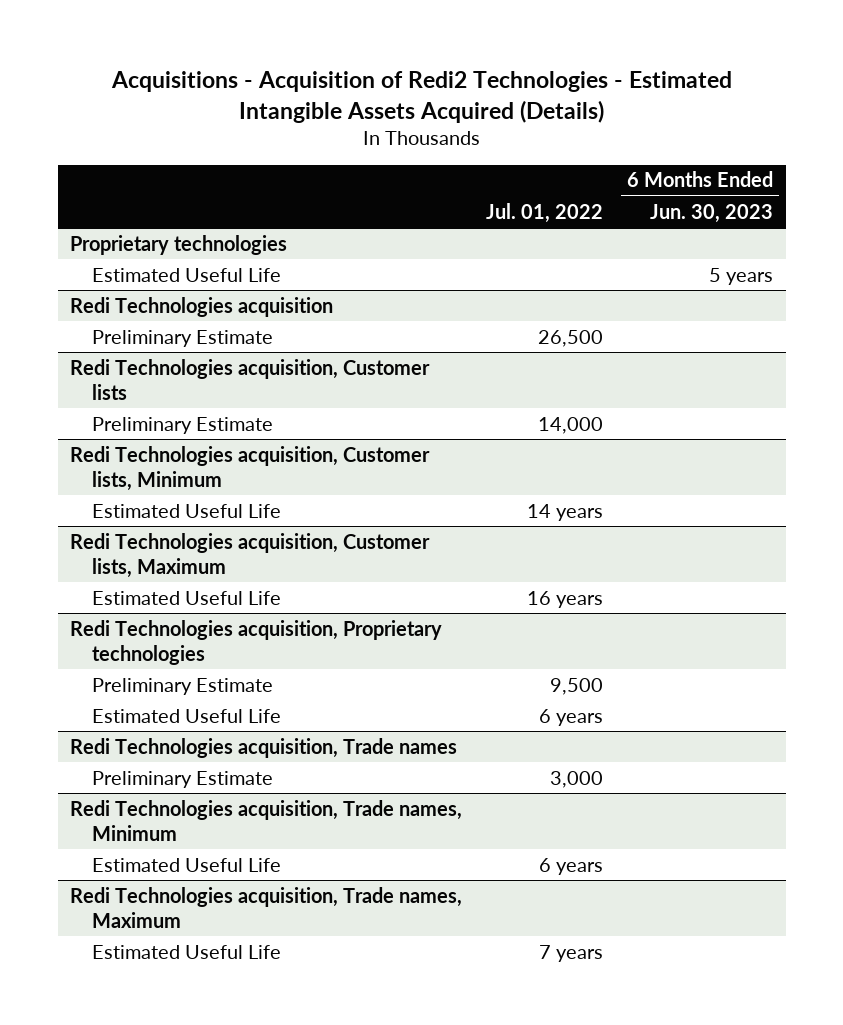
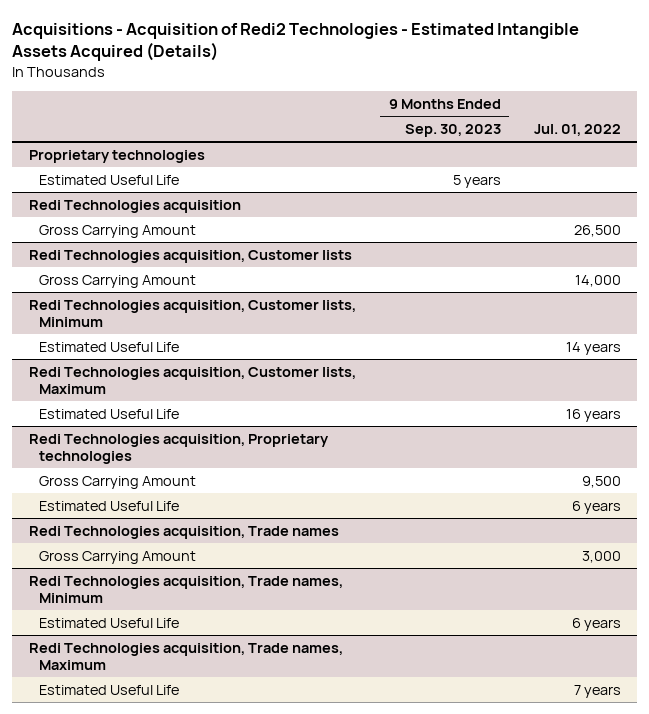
- | Jul. 01, 2022 | 6 Months Ended Jun. 30, 2023
+ | 9 Months Ended Sep. 30, 2023 | Jul. 01, 2022
@ Redi Technologies acquisition
- Preliminary Estimate | 26,500 |
+ Gross Carrying Amount | | 26,500
@ Redi Technologies acquisition, Customer lists
- Preliminary Estimate | 14,000 |
+ Gross Carrying Amount | | 14,000
@ Redi Technologies acquisition, Proprietary technologies
- Preliminary Estimate | 9,500 |
+ Gross Carrying Amount | | 9,500
@ Redi Technologies acquisition, Trade names
- Preliminary Estimate | 3,000 |
+ Gross Carrying Amount | | 3,000

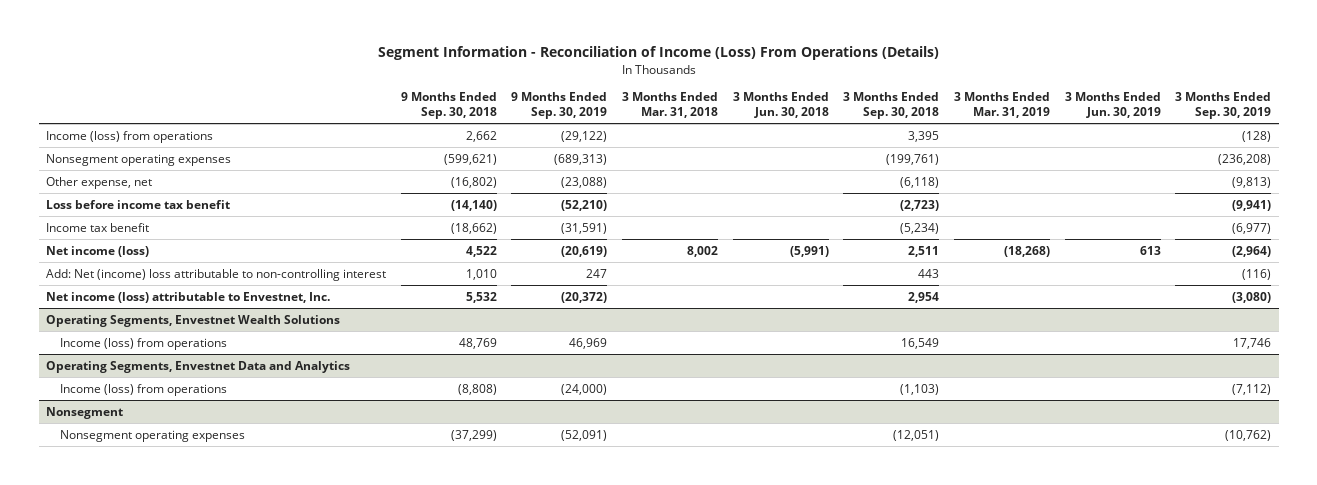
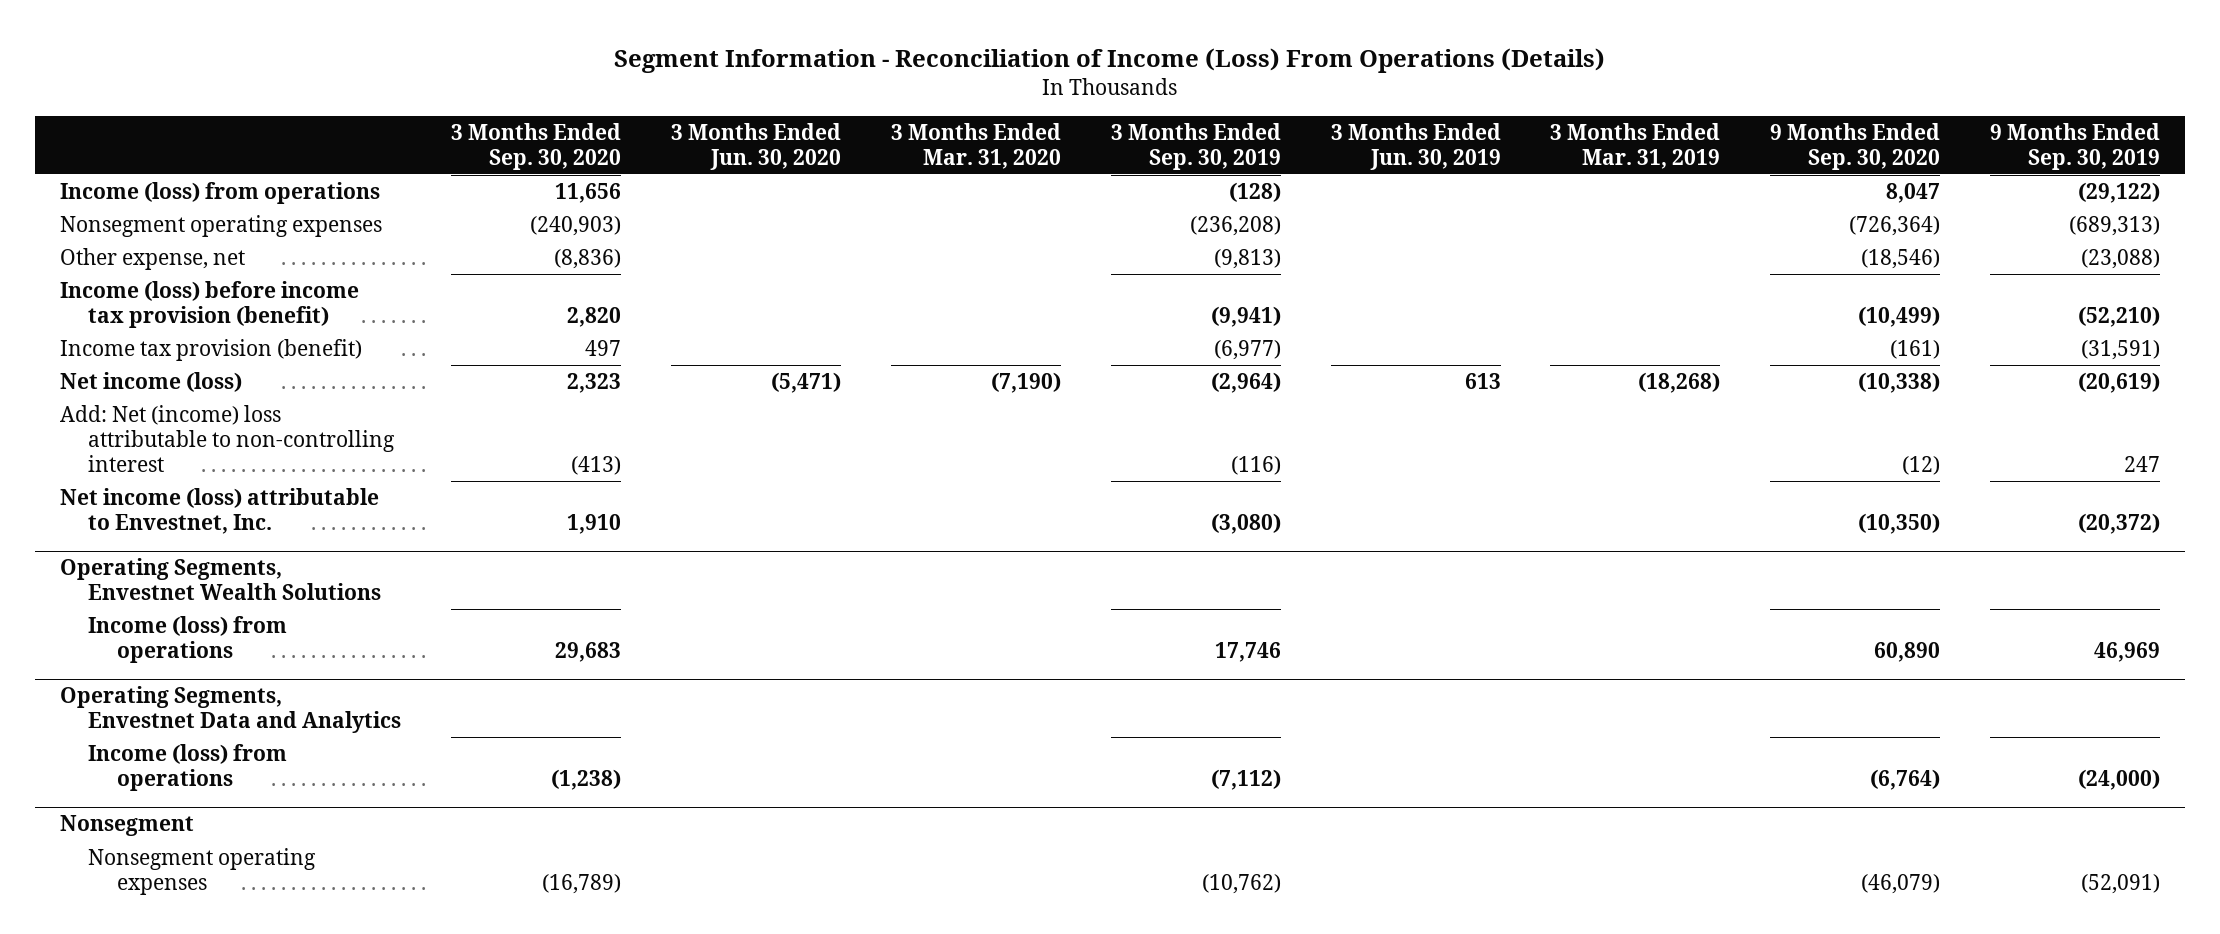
- | 9 Months Ended Sep. 30, 2018 | 9 Months Ended Sep. 30, 2019 | 3 Months Ended Mar. 31, 2018 | 3 Months Ended Jun. 30, 2018 | 3 Months Ended Sep. 30, 2018 | 3 Months Ended Mar. 31, 2019 | 3 Months Ended Jun. 30, 2019 | 3 Months Ended Sep. 30, 2019
+ | 3 Months Ended Sep. 30, 2020 | 3 Months Ended Jun. 30, 2020 | 3 Months Ended Mar. 31, 2020 | 3 Months Ended Sep. 30, 2019 | 3 Months Ended Jun. 30, 2019 | 3 Months Ended Mar. 31, 2019 | 9 Months Ended Sep. 30, 2020 | 9 Months Ended Sep. 30, 2019
- Loss before income tax benefit | (14,140) | (52,210) | | | (2,723) | | | (9,941)
- Income tax benefit | (18,662) | (31,591) | | | (5,234) | | | (6,977)
+ Income (loss) before income tax provision (benefit) | 2,820 | | | (9,941) | | | (10,499) | (52,210)
+ Income tax provision (benefit) | 497 | | | (6,977) | | | (161) | (31,591)

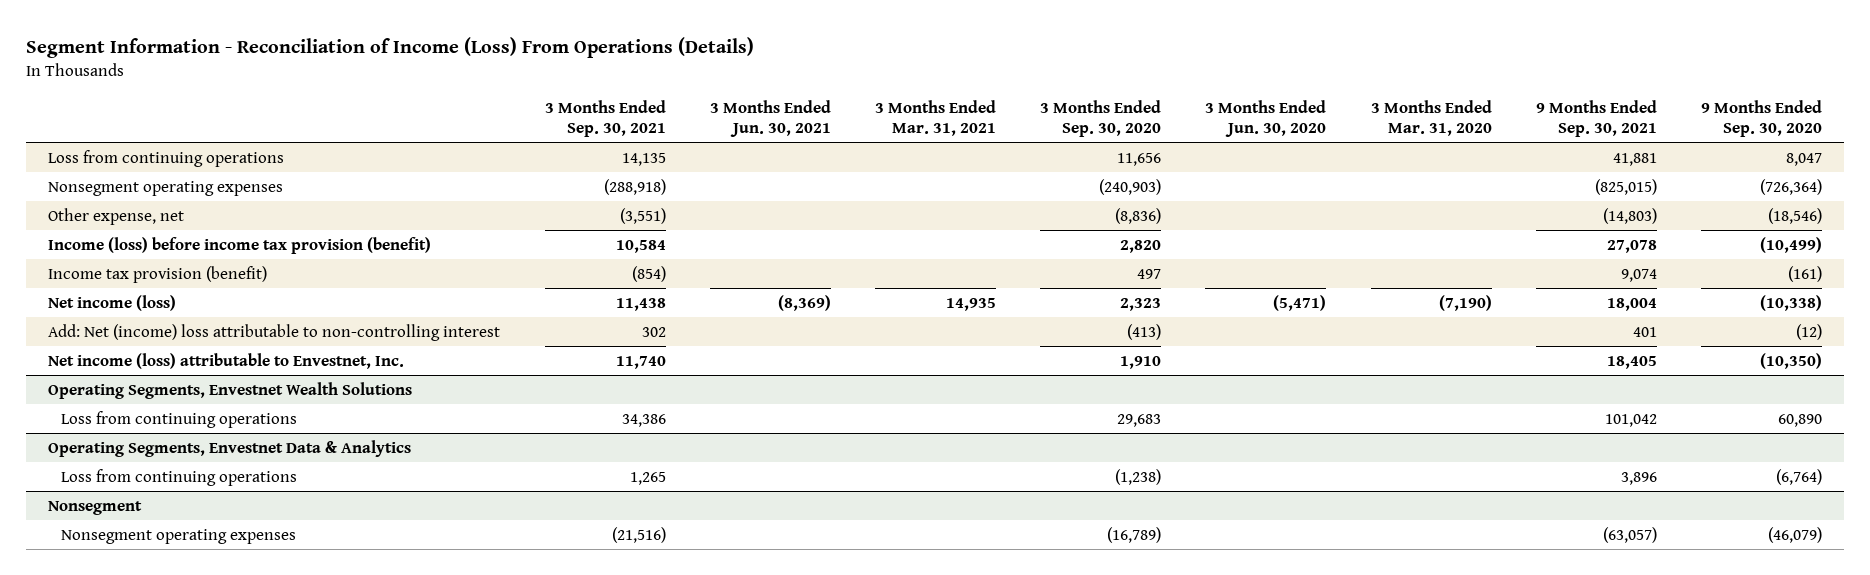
- | 3 Months Ended Sep. 30, 2020 | 3 Months Ended Jun. 30, 2020 | 3 Months Ended Mar. 31, 2020 | 3 Months Ended Sep. 30, 2019 | 3 Months Ended Jun. 30, 2019 | 3 Months Ended Mar. 31, 2019 | 9 Months Ended Sep. 30, 2020 | 9 Months Ended Sep. 30, 2019
+ | 3 Months Ended Sep. 30, 2021 | 3 Months Ended Jun. 30, 2021 | 3 Months Ended Mar. 31, 2021 | 3 Months Ended Sep. 30, 2020 | 3 Months Ended Jun. 30, 2020 | 3 Months Ended Mar. 31, 2020 | 9 Months Ended Sep. 30, 2021 | 9 Months Ended Sep. 30, 2020
- Income (loss) from operations | 11,656 | | | (128) | | | 8,047 | (29,122)
+ Loss from continuing operations | 14,135 | | | 11,656 | | | 41,881 | 8,047
@ Operating Segments, Envestnet Wealth Solutions
- Income (loss) from operations | 29,683 | | | 17,746 | | | 60,890 | 46,969
- Operating Segments, Envestnet Data and Analytics
- Income (loss) from operations | (1,238) | | | (7,112) | | | (6,764) | (24,000)
@ Operating Segments, Envestnet Wealth Solutions
+ Loss from continuing operations | 34,386 | | | 29,683 | | | 101,042 | 60,890
+ Operating Segments, Envestnet Data & Analytics
+ Loss from continuing operations | 1,265 | | | (1,238) | | | 3,896 | (6,764)

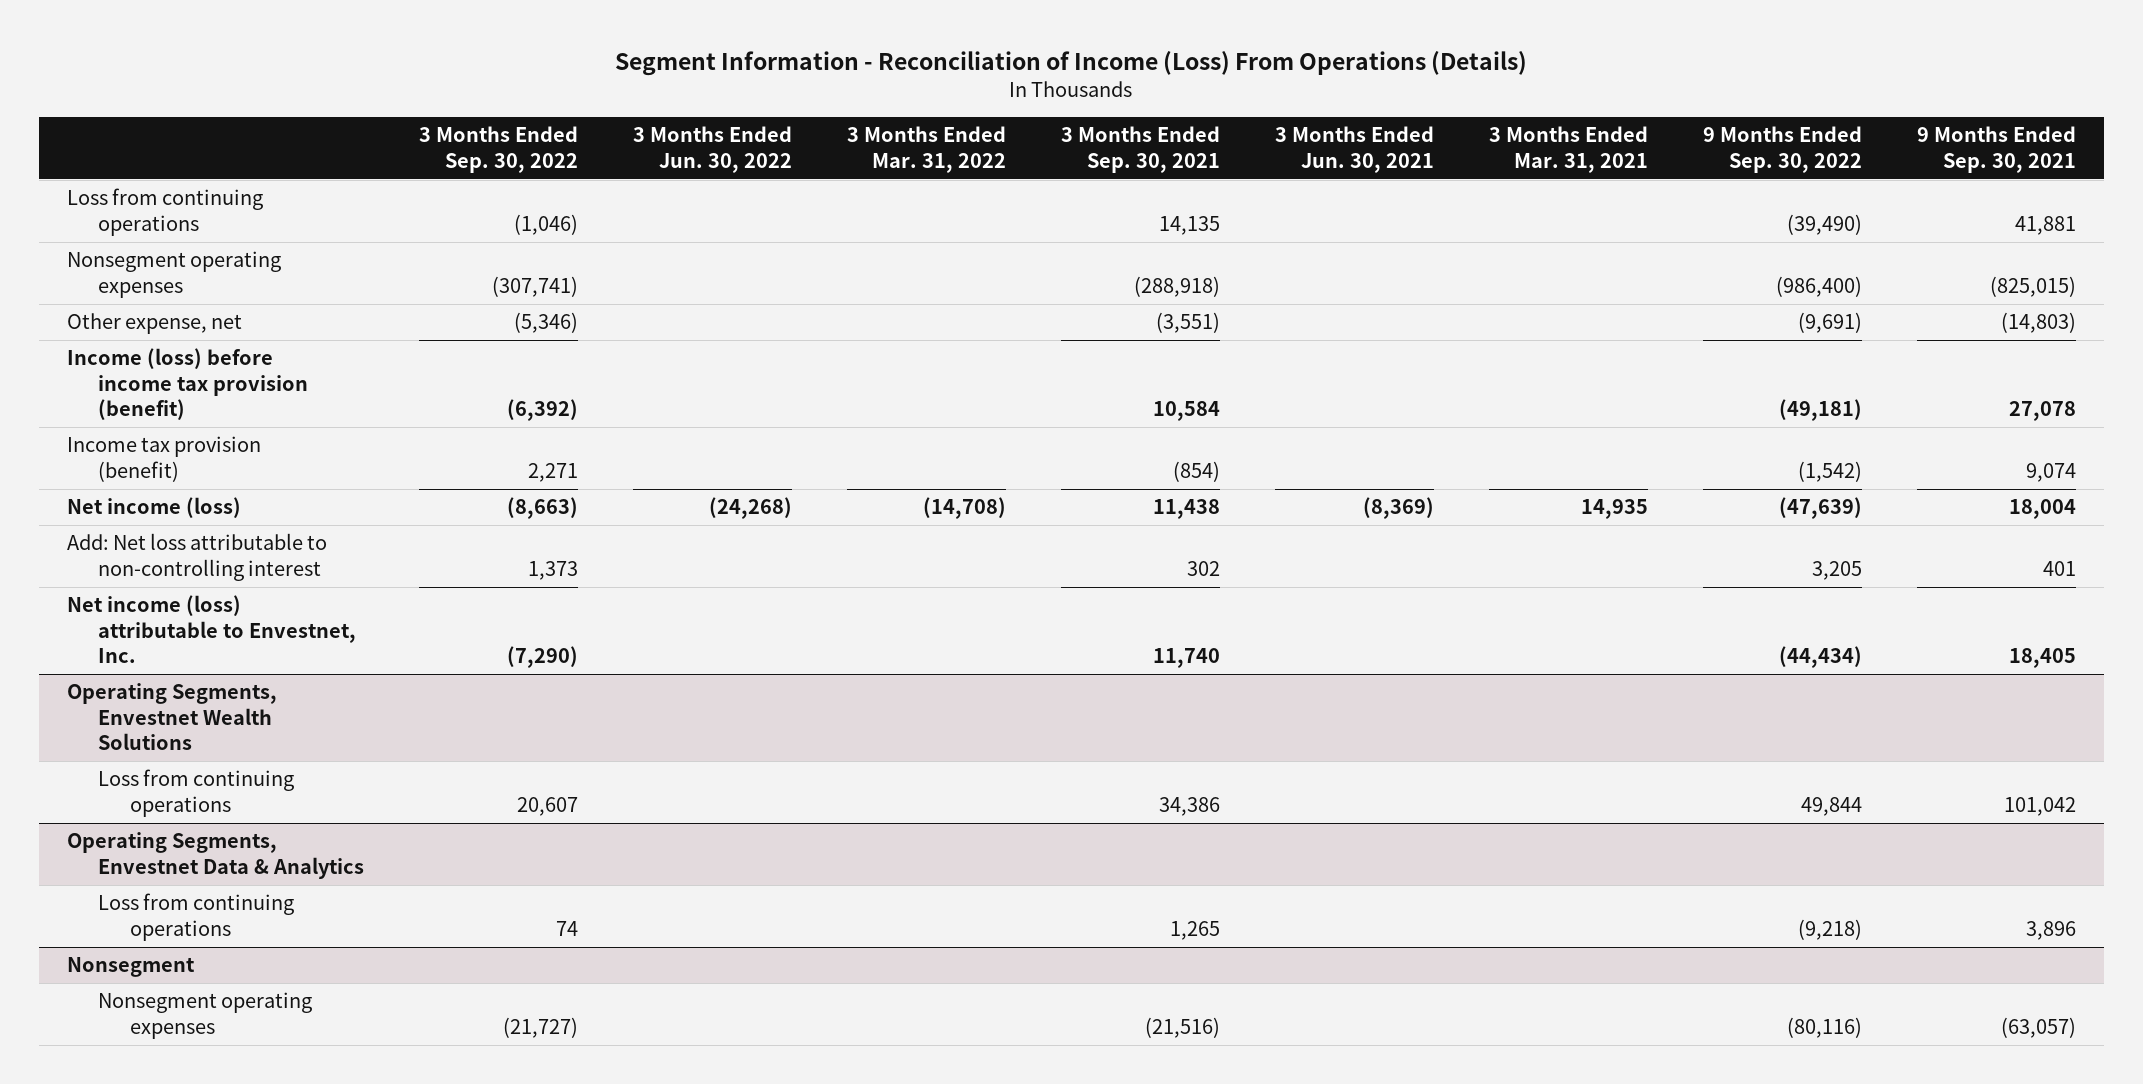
- | 3 Months Ended Sep. 30, 2021 | 3 Months Ended Jun. 30, 2021 | 3 Months Ended Mar. 31, 2021 | 3 Months Ended Sep. 30, 2020 | 3 Months Ended Jun. 30, 2020 | 3 Months Ended Mar. 31, 2020 | 9 Months Ended Sep. 30, 2021 | 9 Months Ended Sep. 30, 2020
+ | 3 Months Ended Sep. 30, 2022 | 3 Months Ended Jun. 30, 2022 | 3 Months Ended Mar. 31, 2022 | 3 Months Ended Sep. 30, 2021 | 3 Months Ended Jun. 30, 2021 | 3 Months Ended Mar. 31, 2021 | 9 Months Ended Sep. 30, 2022 | 9 Months Ended Sep. 30, 2021
- Add: Net (income) loss attributable to non-controlling interest | 302 | | | (413) | | | 401 | (12)
+ Add: Net loss attributable to non-controlling interest | 1,373 | | | 302 | | | 3,205 | 401

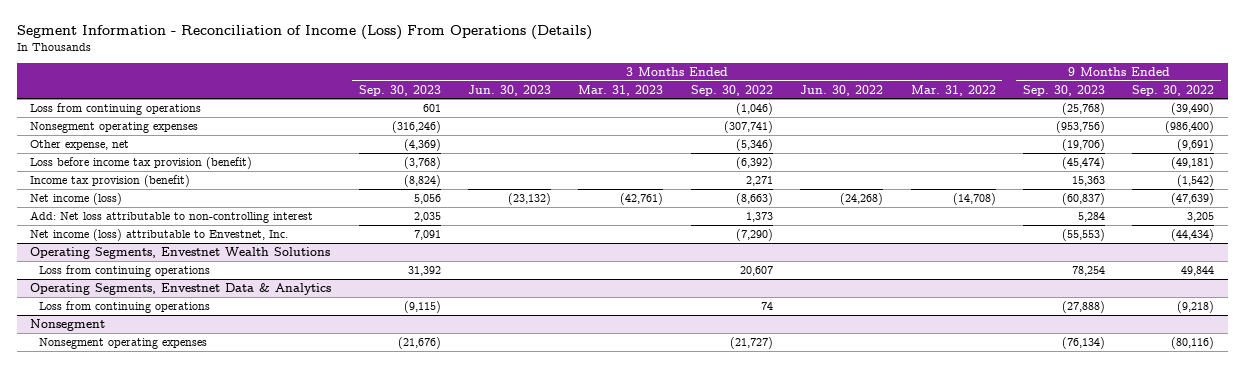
- | 3 Months Ended Sep. 30, 2022 | 3 Months Ended Jun. 30, 2022 | 3 Months Ended Mar. 31, 2022 | 3 Months Ended Sep. 30, 2021 | 3 Months Ended Jun. 30, 2021 | 3 Months Ended Mar. 31, 2021 | 9 Months Ended Sep. 30, 2022 | 9 Months Ended Sep. 30, 2021
+ | 3 Months Ended Sep. 30, 2023 | 3 Months Ended Jun. 30, 2023 | 3 Months Ended Mar. 31, 2023 | 3 Months Ended Sep. 30, 2022 | 3 Months Ended Jun. 30, 2022 | 3 Months Ended Mar. 31, 2022 | 9 Months Ended Sep. 30, 2023 | 9 Months Ended Sep. 30, 2022
- Income (loss) before income tax provision (benefit) | (6,392) | | | 10,584 | | | (49,181) | 27,078
+ Loss before income tax provision (benefit) | (3,768) | | | (6,392) | | | (45,474) | (49,181)

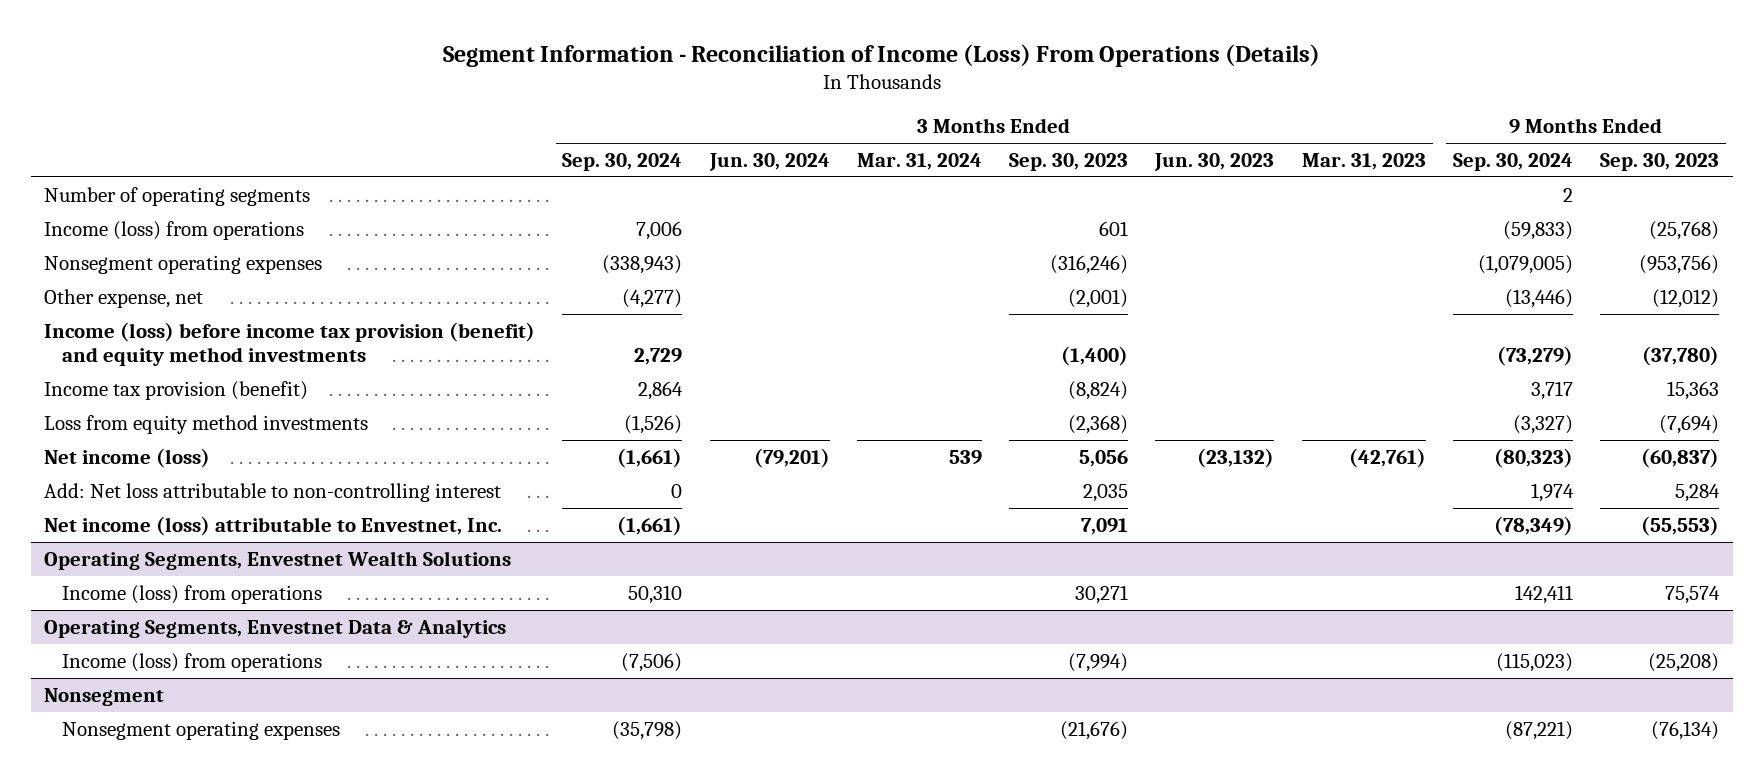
- | 3 Months Ended Sep. 30, 2023 | 3 Months Ended Jun. 30, 2023 | 3 Months Ended Mar. 31, 2023 | 3 Months Ended Sep. 30, 2022 | 3 Months Ended Jun. 30, 2022 | 3 Months Ended Mar. 31, 2022 | 9 Months Ended Sep. 30, 2023 | 9 Months Ended Sep. 30, 2022
+ | 3 Months Ended Sep. 30, 2024 | 3 Months Ended Jun. 30, 2024 | 3 Months Ended Mar. 31, 2024 | 3 Months Ended Sep. 30, 2023 | 3 Months Ended Jun. 30, 2023 | 3 Months Ended Mar. 31, 2023 | 9 Months Ended Sep. 30, 2024 | 9 Months Ended Sep. 30, 2023
- Loss from continuing operations | 601 | | | (1,046) | | | (25,768) | (39,490)
+ Number of operating segments | | | | | | | 2 |
+ Income (loss) from operations | 7,006 | | | 601 | | | (59,833) | (25,768)
- Other expense, net | (4,369) | | | (5,346) | | | (19,706) | (9,691)
- Loss before income tax provision (benefit) | (3,768) | | | (6,392) | | | (45,474) | (49,181)
+ Other expense, net | (4,277) | | | (2,001) | | | (13,446) | (12,012)
+ Income (loss) before income tax provision (benefit) and equity method investments | 2,729 | | | (1,400) | | | (73,279) | (37,780)
+ Loss from equity method investments | (1,526) | | | (2,368) | | | (3,327) | (7,694)
@ Operating Segments, Envestnet Wealth Solutions
- Loss from continuing operations | 31,392 | | | 20,607 | | | 78,254 | 49,844
+ Income (loss) from operations | 50,310 | | | 30,271 | | | 142,411 | 75,574
@ Operating Segments, Envestnet Data & Analytics
- Loss from continuing operations | (9,115) | | | 74 | | | (27,888) | (9,218)
+ Income (loss) from operations | (7,506) | | | (7,994) | | | (115,023) | (25,208)

